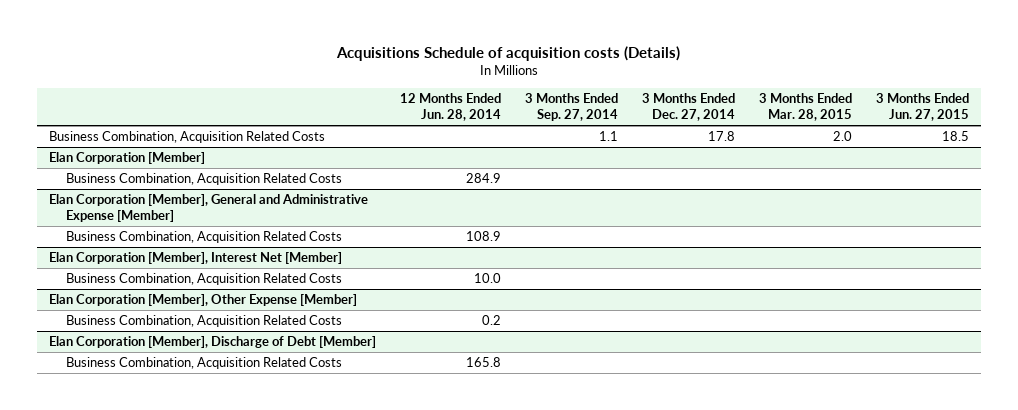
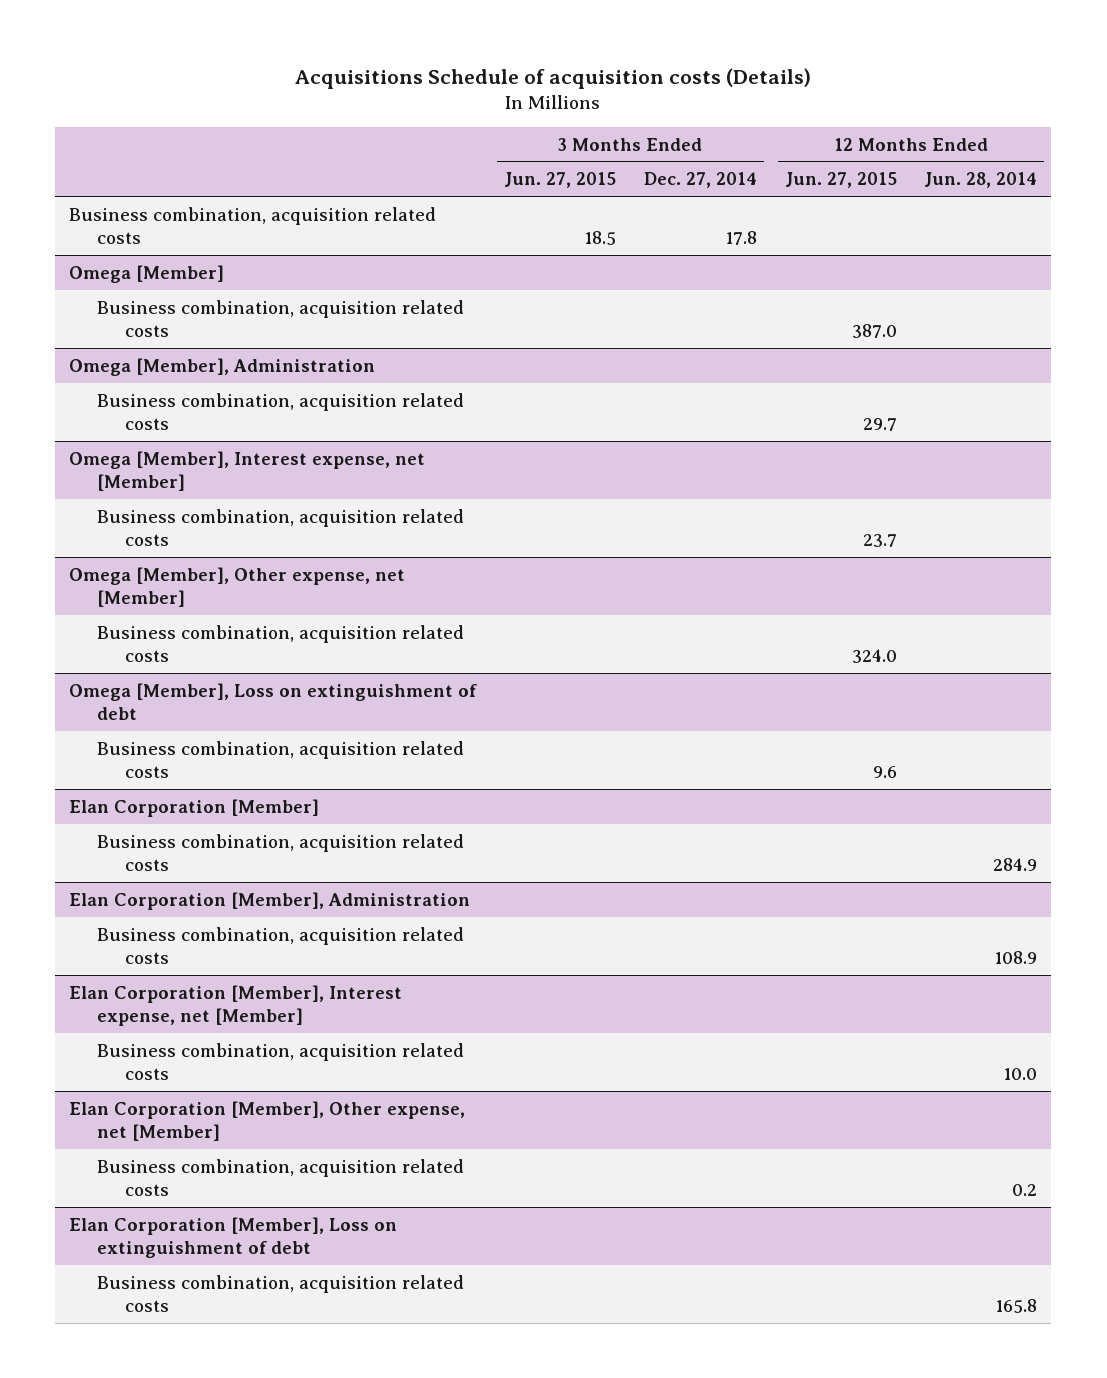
- | 12 Months Ended Jun. 28, 2014 | 3 Months Ended Sep. 27, 2014 | 3 Months Ended Dec. 27, 2014 | 3 Months Ended Mar. 28, 2015 | 3 Months Ended Jun. 27, 2015
+ | 3 Months Ended Jun. 27, 2015 | 3 Months Ended Dec. 27, 2014 | 12 Months Ended Jun. 27, 2015 | 12 Months Ended Jun. 28, 2014
- Business Combination, Acquisition Related Costs | | 1.1 | 17.8 | 2.0 | 18.5
+ Business combination, acquisition related costs | 18.5 | 17.8 | |
+ Omega [Member]
+ Business combination, acquisition related costs | | | 387.0 |
+ Omega [Member], Administration
+ Business combination, acquisition related costs | | | 29.7 |
+ Omega [Member], Interest expense, net [Member]
+ Business combination, acquisition related costs | | | 23.7 |
+ Omega [Member], Other expense, net [Member]
+ Business combination, acquisition related costs | | | 324.0 |
+ Omega [Member], Loss on extinguishment of debt
+ Business combination, acquisition related costs | | | 9.6 |
@ Elan Corporation [Member]
- Business Combination, Acquisition Related Costs | 284.9 | | | |
- Elan Corporation [Member], General and Administrative Expense [Member]
- Business Combination, Acquisition Related Costs | 108.9 | | | |
- Elan Corporation [Member], Interest Net [Member]
- Business Combination, Acquisition Related Costs | 10.0 | | | |
- Elan Corporation [Member], Other Expense [Member]
- Business Combination, Acquisition Related Costs | 0.2 | | | |
- Elan Corporation [Member], Discharge of Debt [Member]
- Business Combination, Acquisition Related Costs | 165.8 | | | |
@ Elan Corporation [Member]
+ Business combination, acquisition related costs | | | | 284.9
+ Elan Corporation [Member], Administration
+ Business combination, acquisition related costs | | | | 108.9
+ Elan Corporation [Member], Interest expense, net [Member]
+ Business combination, acquisition related costs | | | | 10.0
+ Elan Corporation [Member], Other expense, net [Member]
+ Business combination, acquisition related costs | | | | 0.2
+ Elan Corporation [Member], Loss on extinguishment of debt
+ Business combination, acquisition related costs | | | | 165.8

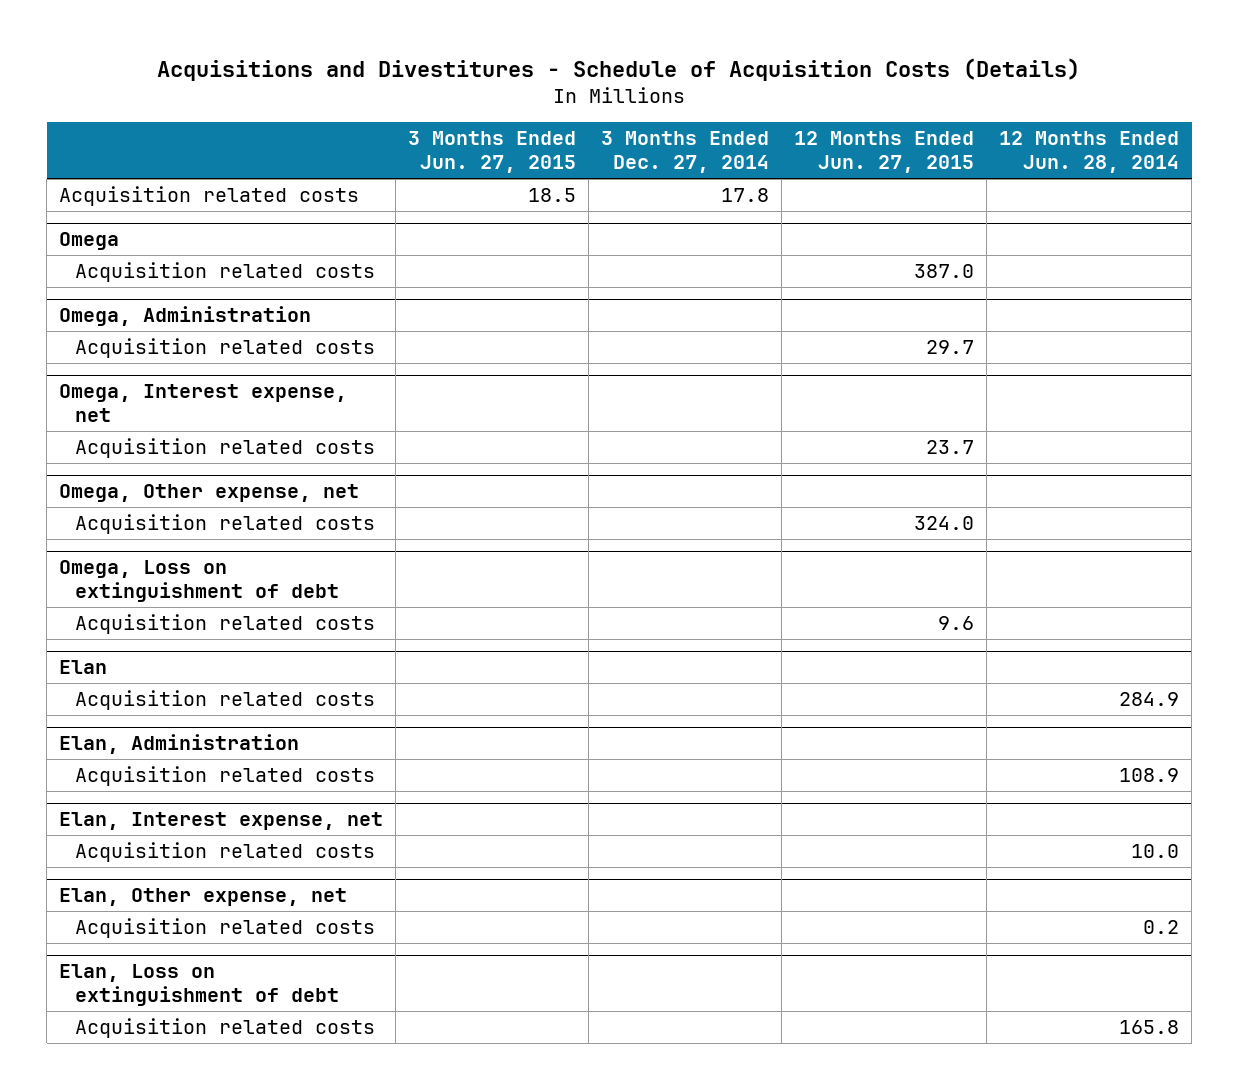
- Acquisitions Schedule of acquisition costs (Details)
+ Acquisitions and Divestitures - Schedule of Acquisition Costs (Details)
- Business combination, acquisition related costs | 18.5 | 17.8 | |
- Omega [Member]
- Business combination, acquisition related costs | | | 387.0 |
- Omega [Member], Administration
- Business combination, acquisition related costs | | | 29.7 |
- Omega [Member], Interest expense, net [Member]
- Business combination, acquisition related costs | | | 23.7 |
- Omega [Member], Other expense, net [Member]
- Business combination, acquisition related costs | | | 324.0 |
- Omega [Member], Loss on extinguishment of debt
- Business combination, acquisition related costs | | | 9.6 |
- Elan Corporation [Member]
- Business combination, acquisition related costs | | | | 284.9
- Elan Corporation [Member], Administration
- Business combination, acquisition related costs | | | | 108.9
- Elan Corporation [Member], Interest expense, net [Member]
- Business combination, acquisition related costs | | | | 10.0
- Elan Corporation [Member], Other expense, net [Member]
- Business combination, acquisition related costs | | | | 0.2
- Elan Corporation [Member], Loss on extinguishment of debt
- Business combination, acquisition related costs | | | | 165.8
+ Acquisition related costs | 18.5 | 17.8 | |
+ Omega
+ Acquisition related costs | | | 387.0 |
+ Omega, Administration
+ Acquisition related costs | | | 29.7 |
+ Omega, Interest expense, net
+ Acquisition related costs | | | 23.7 |
+ Omega, Other expense, net
+ Acquisition related costs | | | 324.0 |
+ Omega, Loss on extinguishment of debt
+ Acquisition related costs | | | 9.6 |
+ Elan
+ Acquisition related costs | | | | 284.9
+ Elan, Administration
+ Acquisition related costs | | | | 108.9
+ Elan, Interest expense, net
+ Acquisition related costs | | | | 10.0
+ Elan, Other expense, net
+ Acquisition related costs | | | | 0.2
+ Elan, Loss on extinguishment of debt
+ Acquisition related costs | | | | 165.8

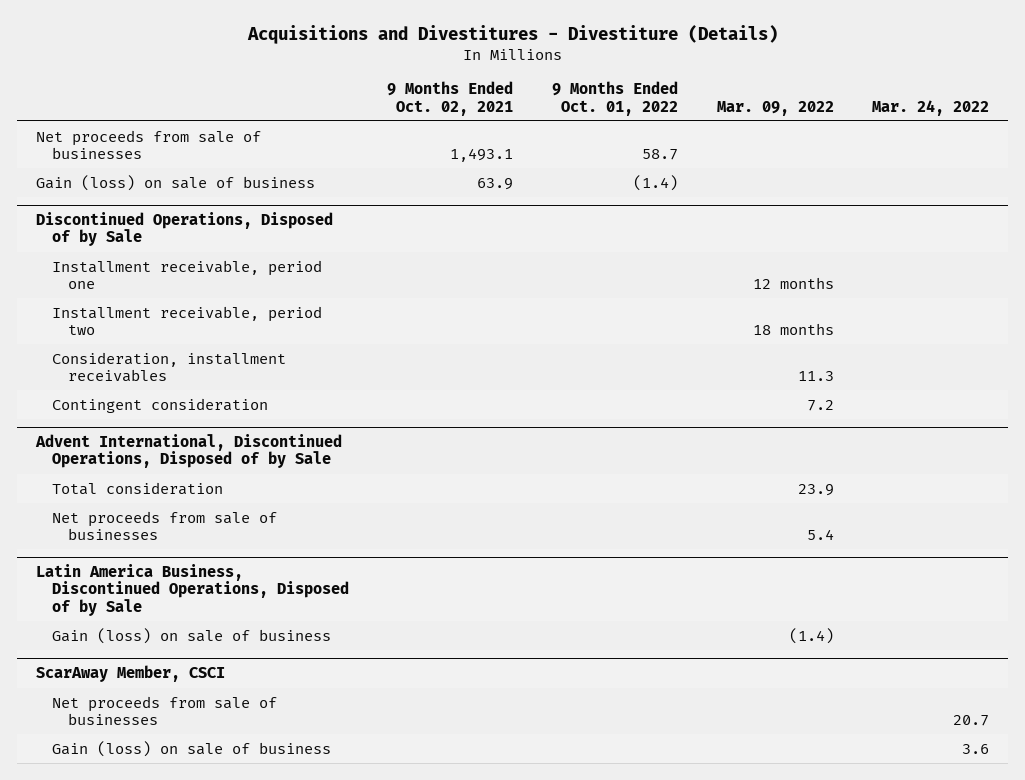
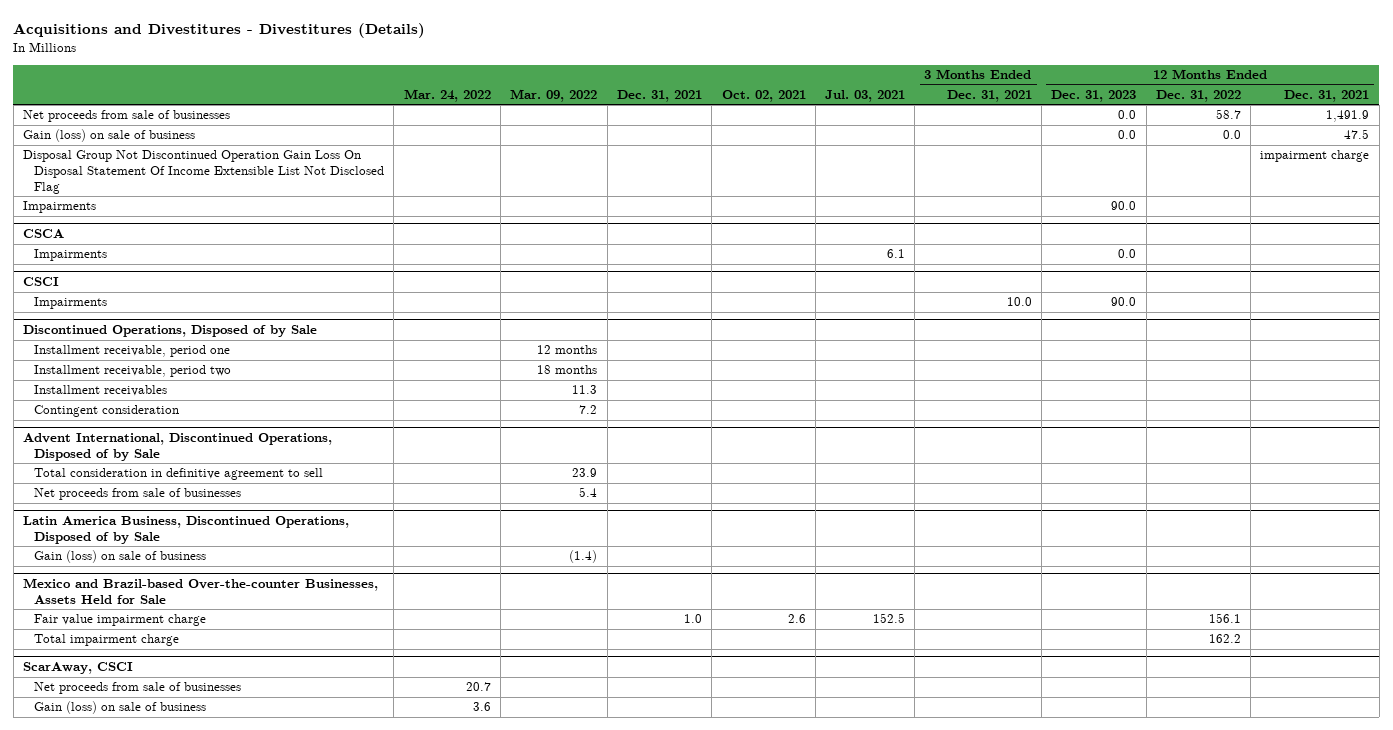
- Acquisitions and Divestitures - Divestiture (Details)
+ Acquisitions and Divestitures - Divestitures (Details)
- | 9 Months Ended Oct. 02, 2021 | 9 Months Ended Oct. 01, 2022 | Mar. 09, 2022 | Mar. 24, 2022
+ | Mar. 24, 2022 | Mar. 09, 2022 | Dec. 31, 2021 | Oct. 02, 2021 | Jul. 03, 2021 | 3 Months Ended Dec. 31, 2021 | 12 Months Ended Dec. 31, 2023 | 12 Months Ended Dec. 31, 2022 | 12 Months Ended Dec. 31, 2021
+ Disposal Group Not Discontinued Operation Gain Loss On Disposal Statement Of Income Extensible List Not Disclosed Flag | | | | | | | | | impairment charge
+ Impairments | | | | | | | 90.0 | |
+ CSCA
+ Impairments | | | | | 6.1 | | 0.0 | |
+ CSCI
+ Impairments | | | | | | 10.0 | 90.0 | |
@ Discontinued Operations, Disposed of by Sale
- Consideration, installment receivables | | | 11.3 |
+ Installment receivables | | 11.3 | | | | | | |
@ Advent International, Discontinued Operations, Disposed of by Sale
- Total consideration | | | 23.9 |
+ Total consideration in definitive agreement to sell | | 23.9 | | | | | | |
- ScarAway Member, CSCI
+ Mexico and Brazil-based Over-the-counter Businesses, Assets Held for Sale
+ Fair value impairment charge | | | 1.0 | 2.6 | 152.5 | | | 156.1 |
+ Total impairment charge | | | | | | | | 162.2 |
+ ScarAway, CSCI

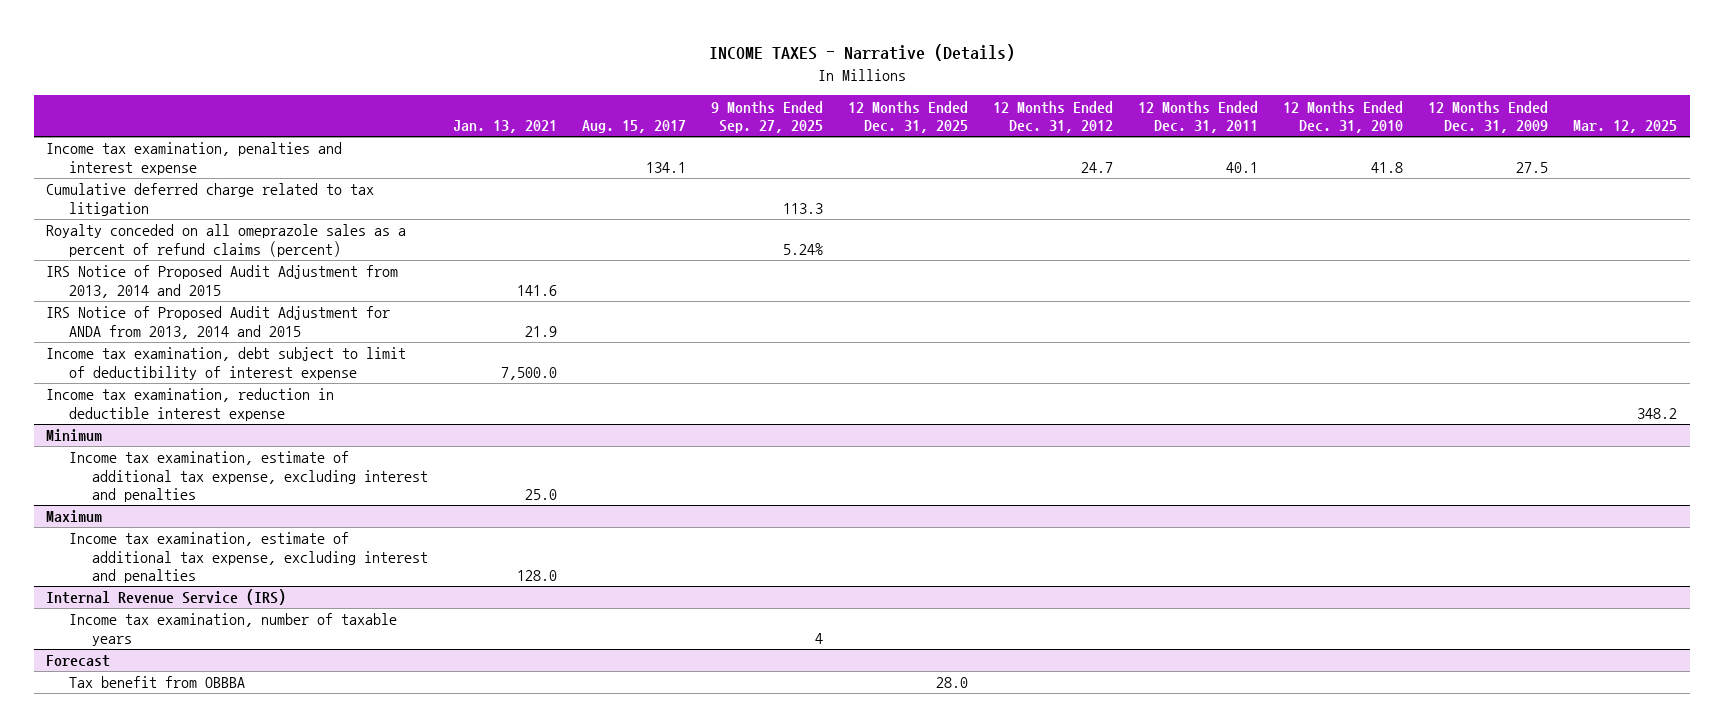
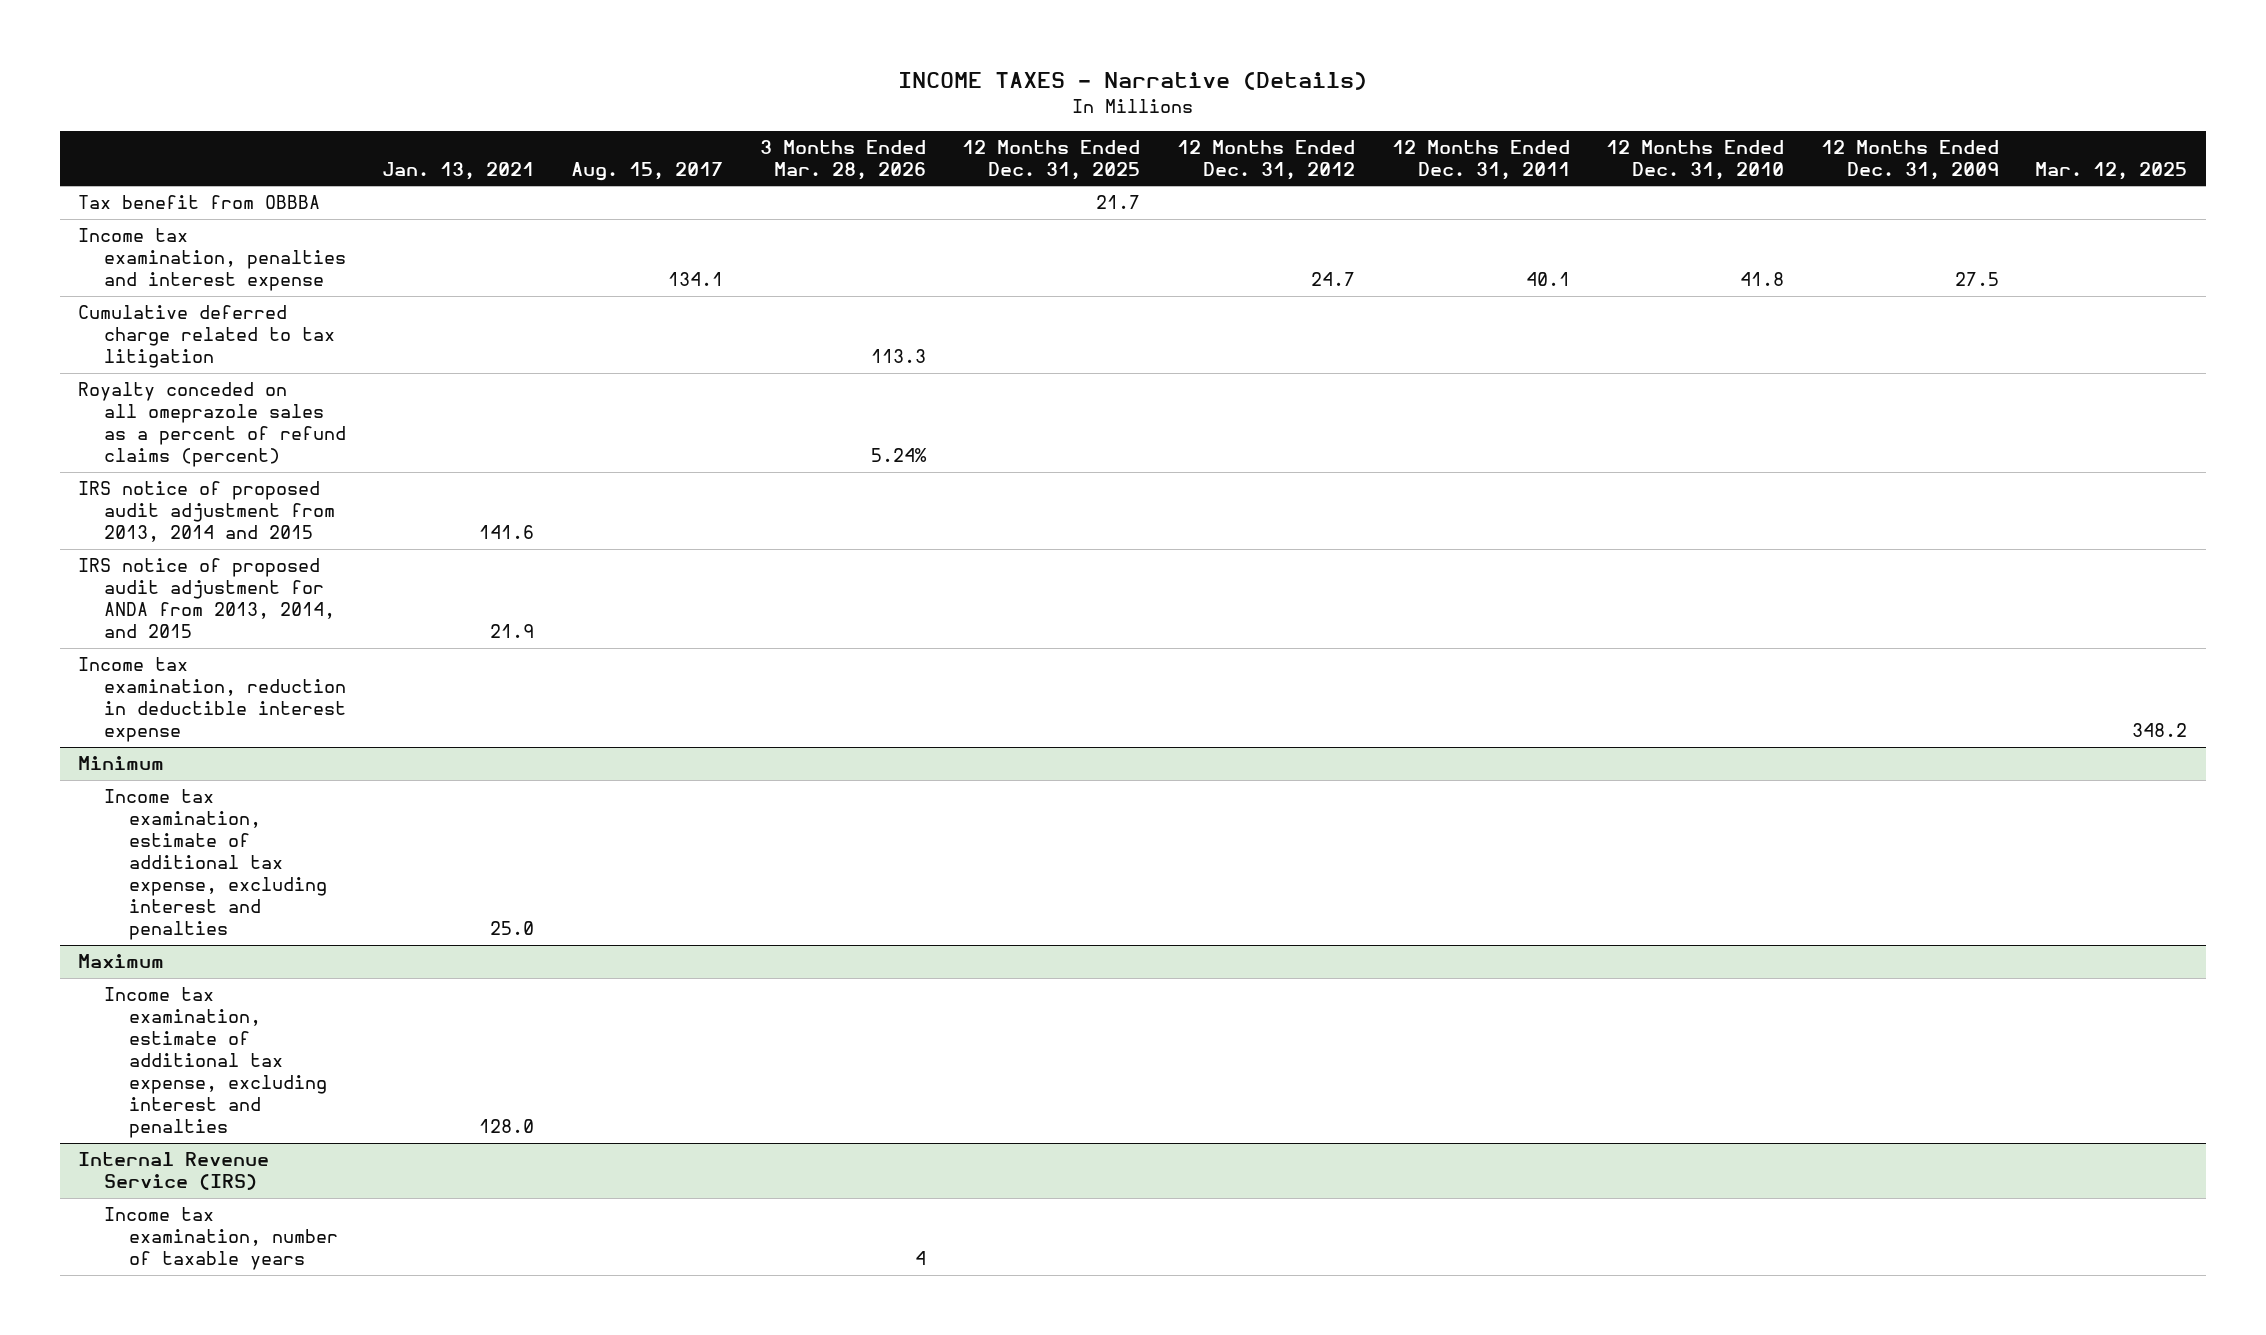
- | Jan. 13, 2021 | Aug. 15, 2017 | 9 Months Ended Sep. 27, 2025 | 12 Months Ended Dec. 31, 2025 | 12 Months Ended Dec. 31, 2012 | 12 Months Ended Dec. 31, 2011 | 12 Months Ended Dec. 31, 2010 | 12 Months Ended Dec. 31, 2009 | Mar. 12, 2025
+ | Jan. 13, 2021 | Aug. 15, 2017 | 3 Months Ended Mar. 28, 2026 | 12 Months Ended Dec. 31, 2025 | 12 Months Ended Dec. 31, 2012 | 12 Months Ended Dec. 31, 2011 | 12 Months Ended Dec. 31, 2010 | 12 Months Ended Dec. 31, 2009 | Mar. 12, 2025
+ Tax benefit from OBBBA | | | | 21.7 | | | | |
- IRS Notice of Proposed Audit Adjustment from 2013, 2014 and 2015 | 141.6 | | | | | | | |
- IRS Notice of Proposed Audit Adjustment for ANDA from 2013, 2014 and 2015 | 21.9 | | | | | | | |
- Income tax examination, debt subject to limit of deductibility of interest expense | 7,500.0 | | | | | | | |
+ IRS notice of proposed audit adjustment from 2013, 2014 and 2015 | 141.6 | | | | | | | |
+ IRS notice of proposed audit adjustment for ANDA from 2013, 2014, and 2015 | 21.9 | | | | | | | |
- Forecast
- Tax benefit from OBBBA | | | | 28.0 | | | | |

